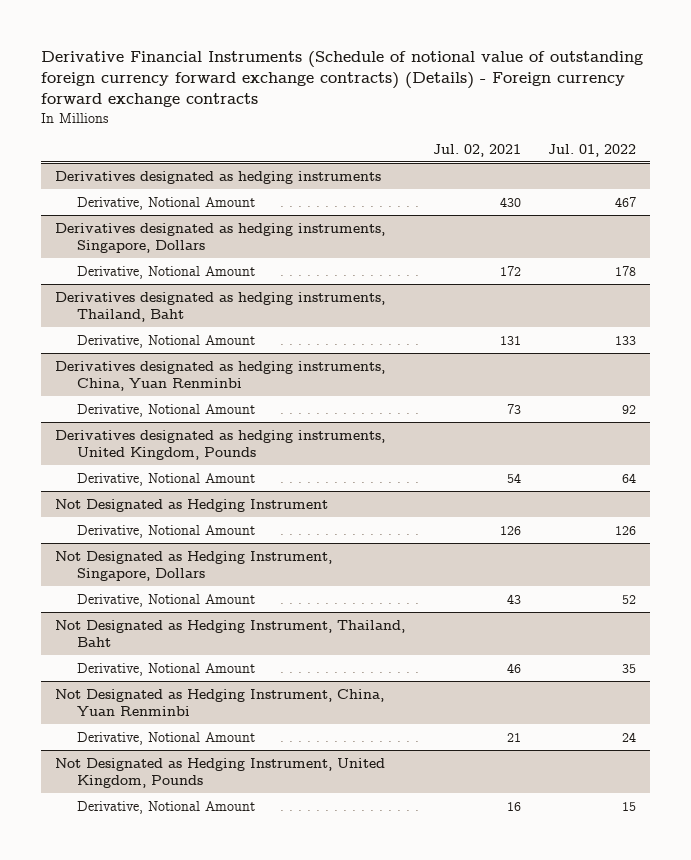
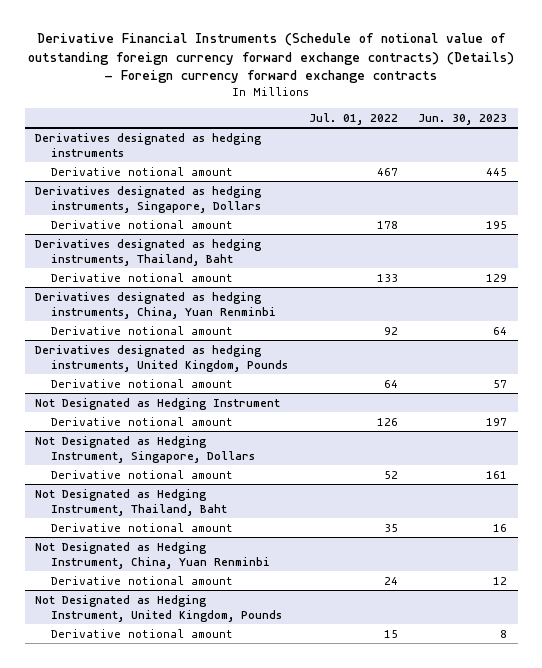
- | Jul. 02, 2021 | Jul. 01, 2022
+ | Jul. 01, 2022 | Jun. 30, 2023
@ Derivatives designated as hedging instruments
- Derivative, Notional Amount | 430 | 467
+ Derivative notional amount | 467 | 445
@ Derivatives designated as hedging instruments, Singapore, Dollars
- Derivative, Notional Amount | 172 | 178
+ Derivative notional amount | 178 | 195
@ Derivatives designated as hedging instruments, Thailand, Baht
- Derivative, Notional Amount | 131 | 133
+ Derivative notional amount | 133 | 129
@ Derivatives designated as hedging instruments, China, Yuan Renminbi
- Derivative, Notional Amount | 73 | 92
+ Derivative notional amount | 92 | 64
@ Derivatives designated as hedging instruments, United Kingdom, Pounds
- Derivative, Notional Amount | 54 | 64
+ Derivative notional amount | 64 | 57
@ Not Designated as Hedging Instrument
- Derivative, Notional Amount | 126 | 126
+ Derivative notional amount | 126 | 197
@ Not Designated as Hedging Instrument, Singapore, Dollars
- Derivative, Notional Amount | 43 | 52
+ Derivative notional amount | 52 | 161
@ Not Designated as Hedging Instrument, Thailand, Baht
- Derivative, Notional Amount | 46 | 35
+ Derivative notional amount | 35 | 16
@ Not Designated as Hedging Instrument, China, Yuan Renminbi
- Derivative, Notional Amount | 21 | 24
+ Derivative notional amount | 24 | 12
@ Not Designated as Hedging Instrument, United Kingdom, Pounds
- Derivative, Notional Amount | 16 | 15
+ Derivative notional amount | 15 | 8

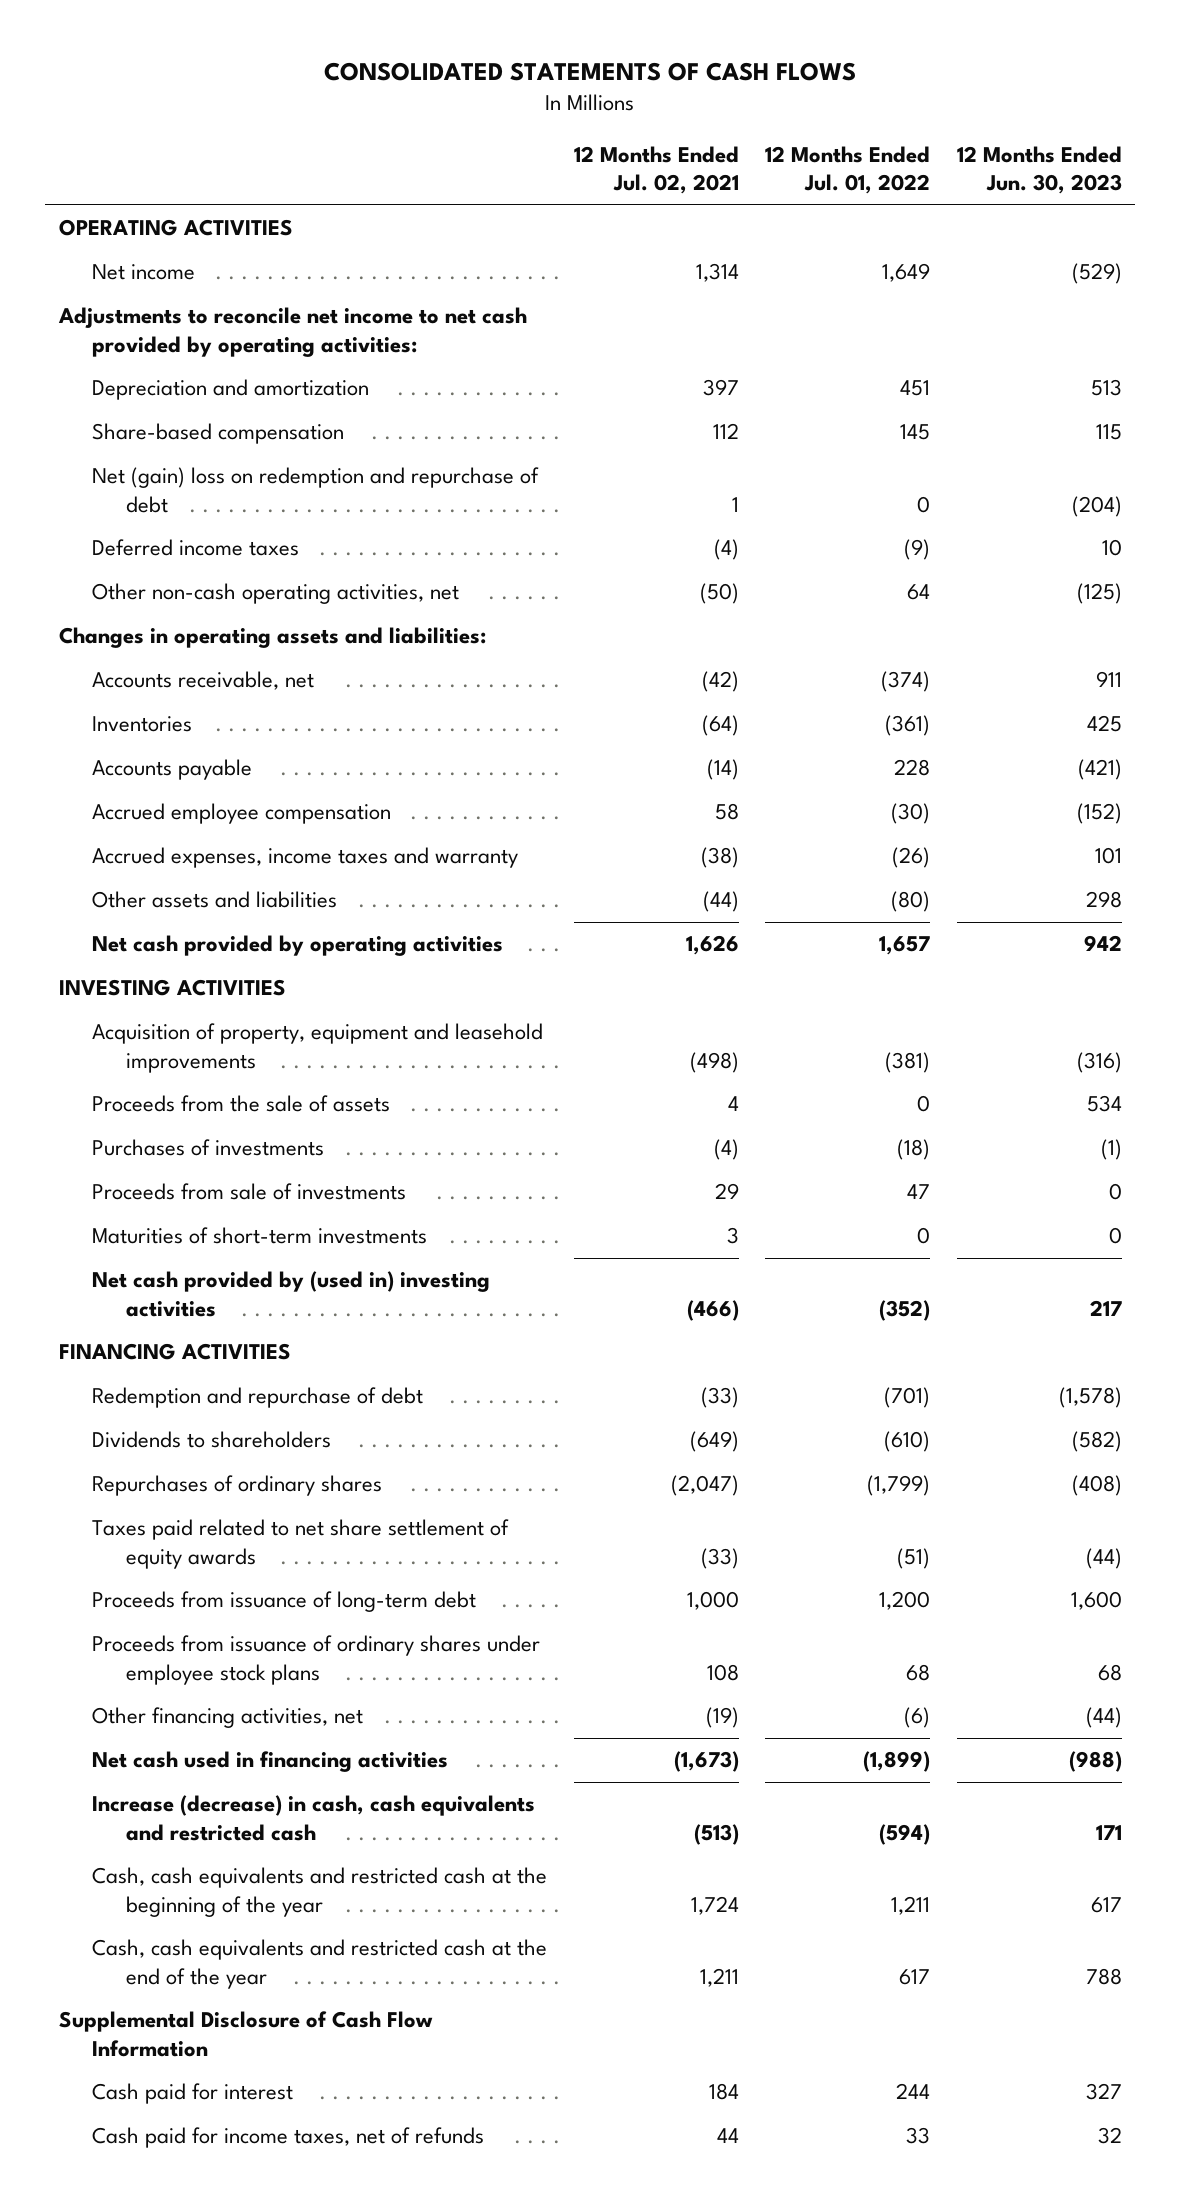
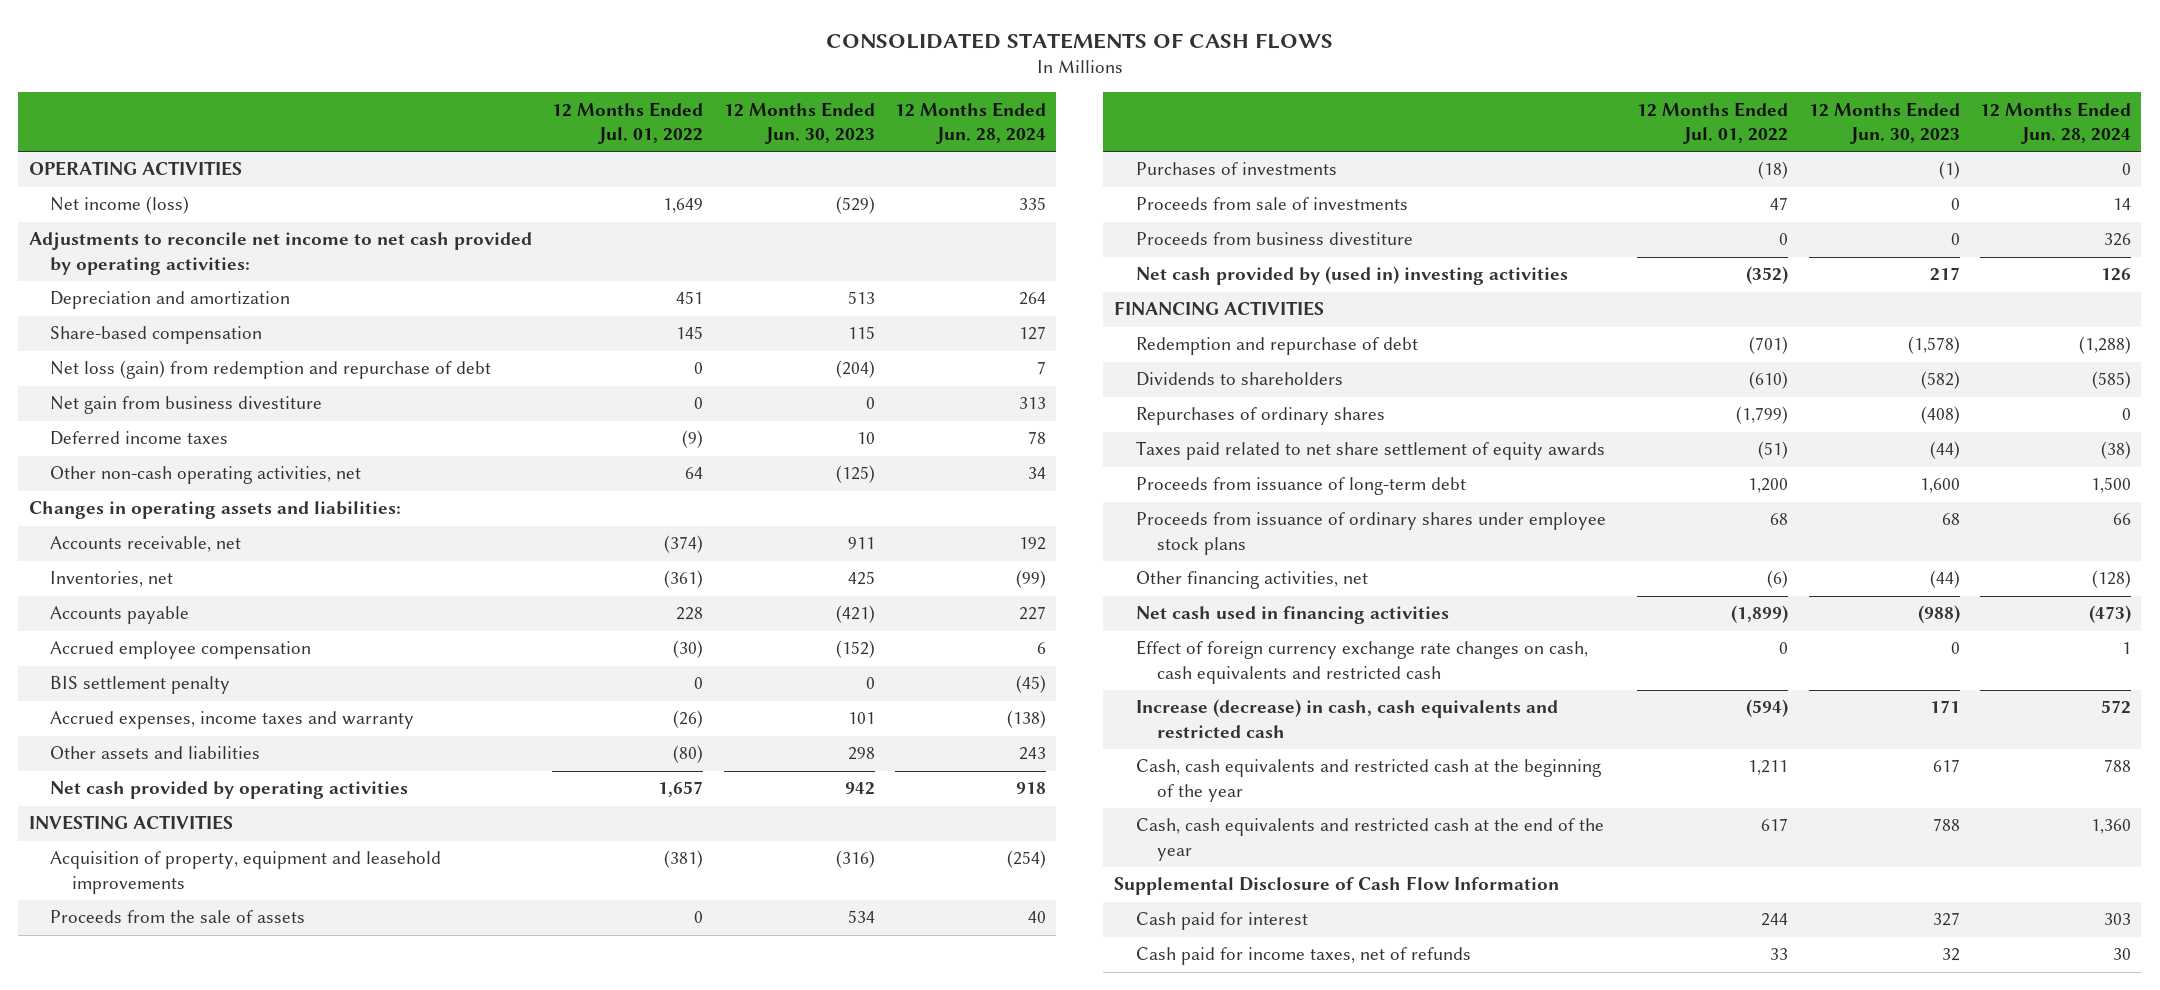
- | 12 Months Ended Jul. 02, 2021 | 12 Months Ended Jul. 01, 2022 | 12 Months Ended Jun. 30, 2023
+ | 12 Months Ended Jul. 01, 2022 | 12 Months Ended Jun. 30, 2023 | 12 Months Ended Jun. 28, 2024
- Net income | 1,314 | 1,649 | (529)
+ Net income (loss) | 1,649 | (529) | 335
- Net (gain) loss on redemption and repurchase of debt | 1 | 0 | (204)
+ Net loss (gain) from redemption and repurchase of debt | 0 | (204) | 7
+ Net gain from business divestiture | 0 | 0 | 313
- Inventories | (64) | (361) | 425
+ Inventories, net | (361) | 425 | (99)
+ BIS settlement penalty | 0 | 0 | (45)
- Maturities of short-term investments | 3 | 0 | 0
+ Proceeds from business divestiture | 0 | 0 | 326
+ Effect of foreign currency exchange rate changes on cash, cash equivalents and restricted cash | 0 | 0 | 1

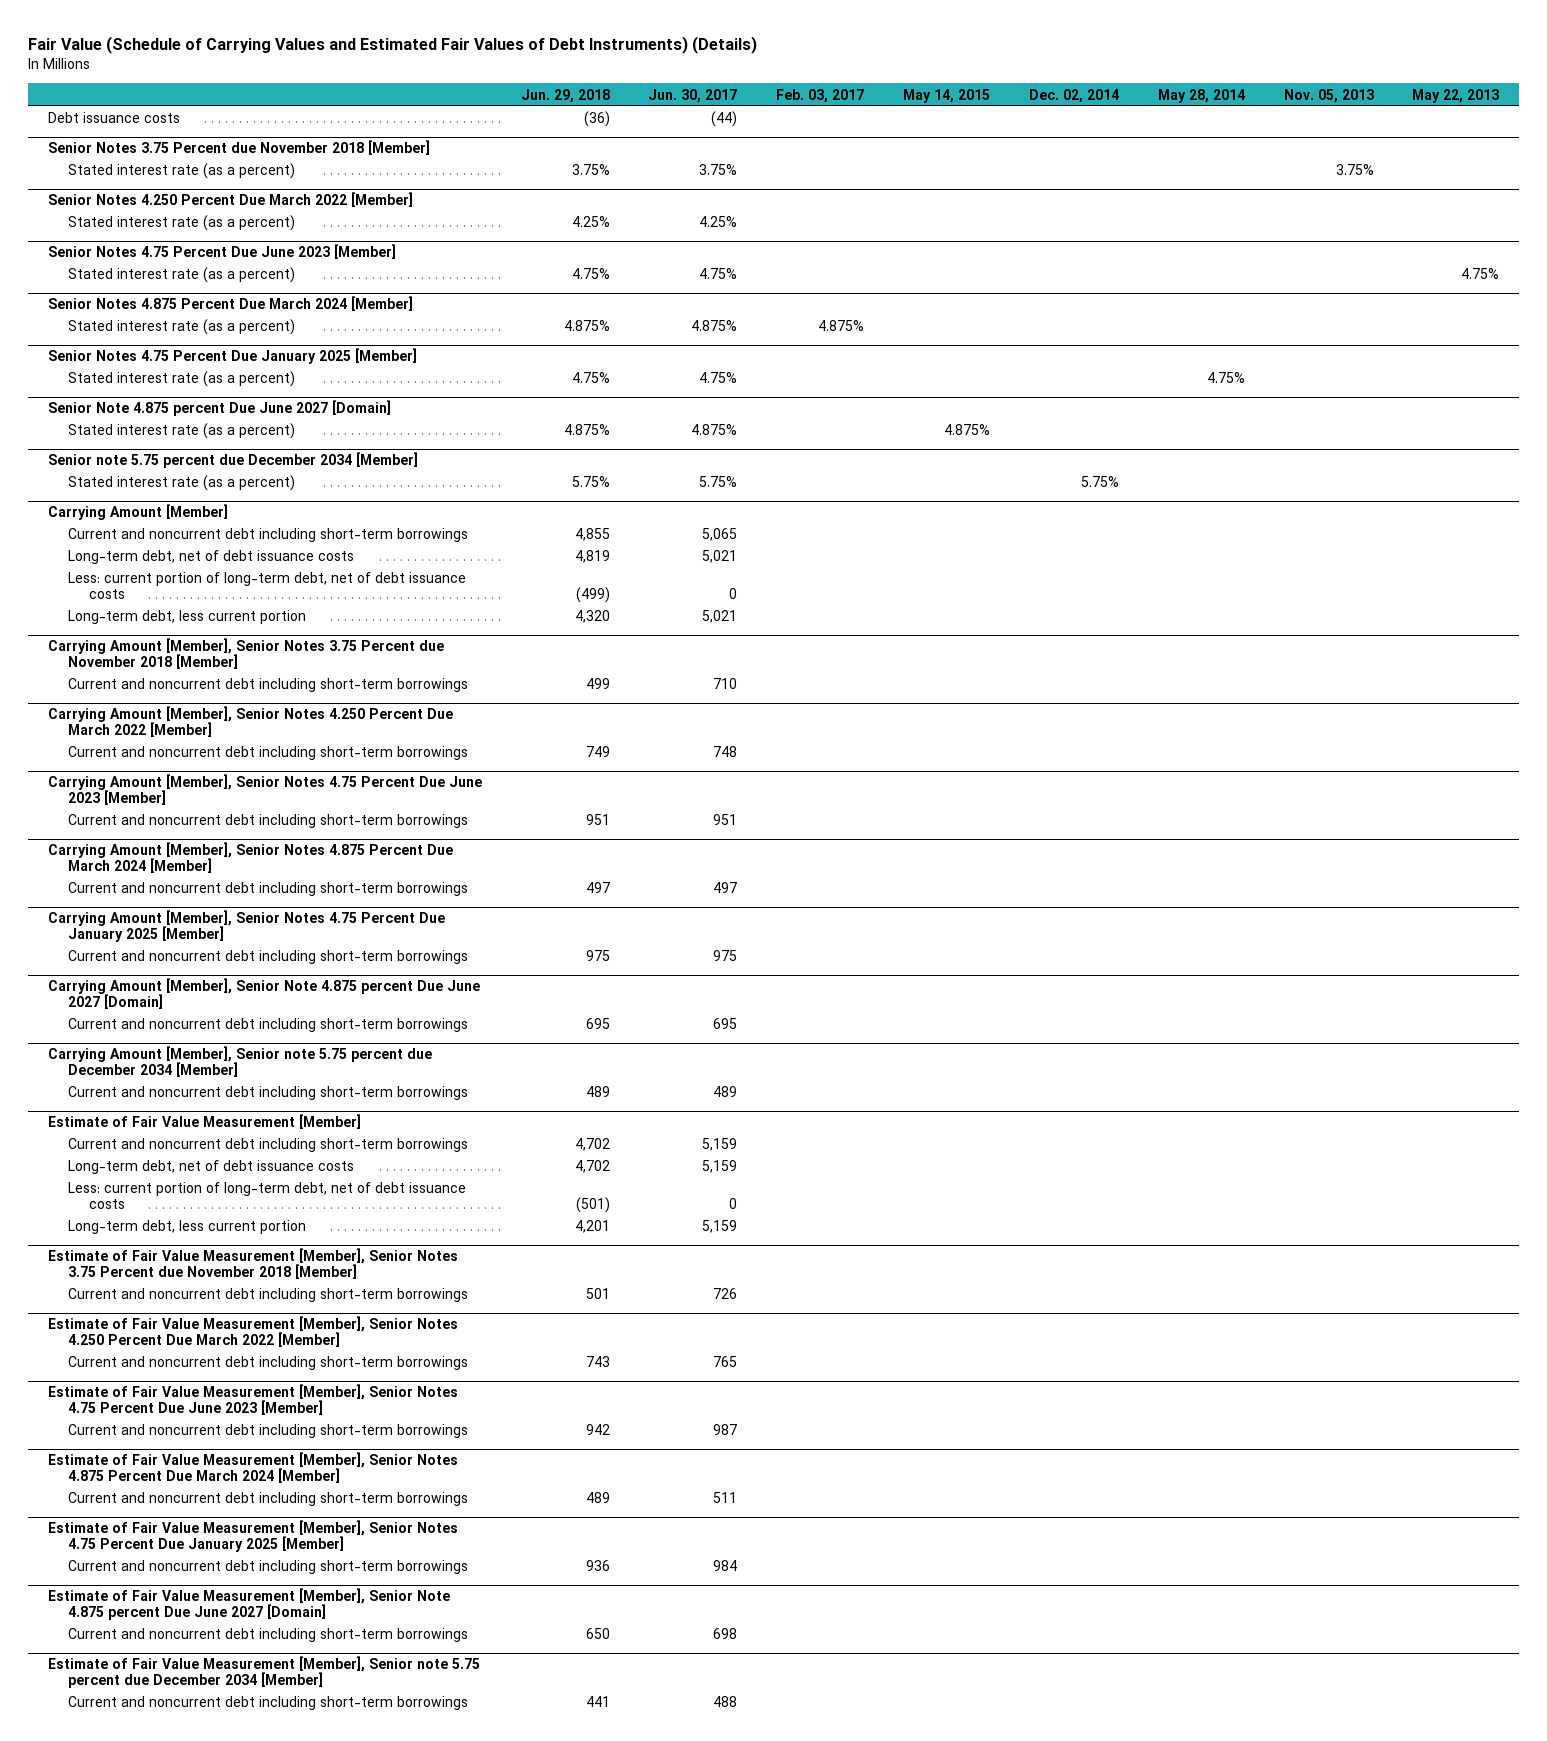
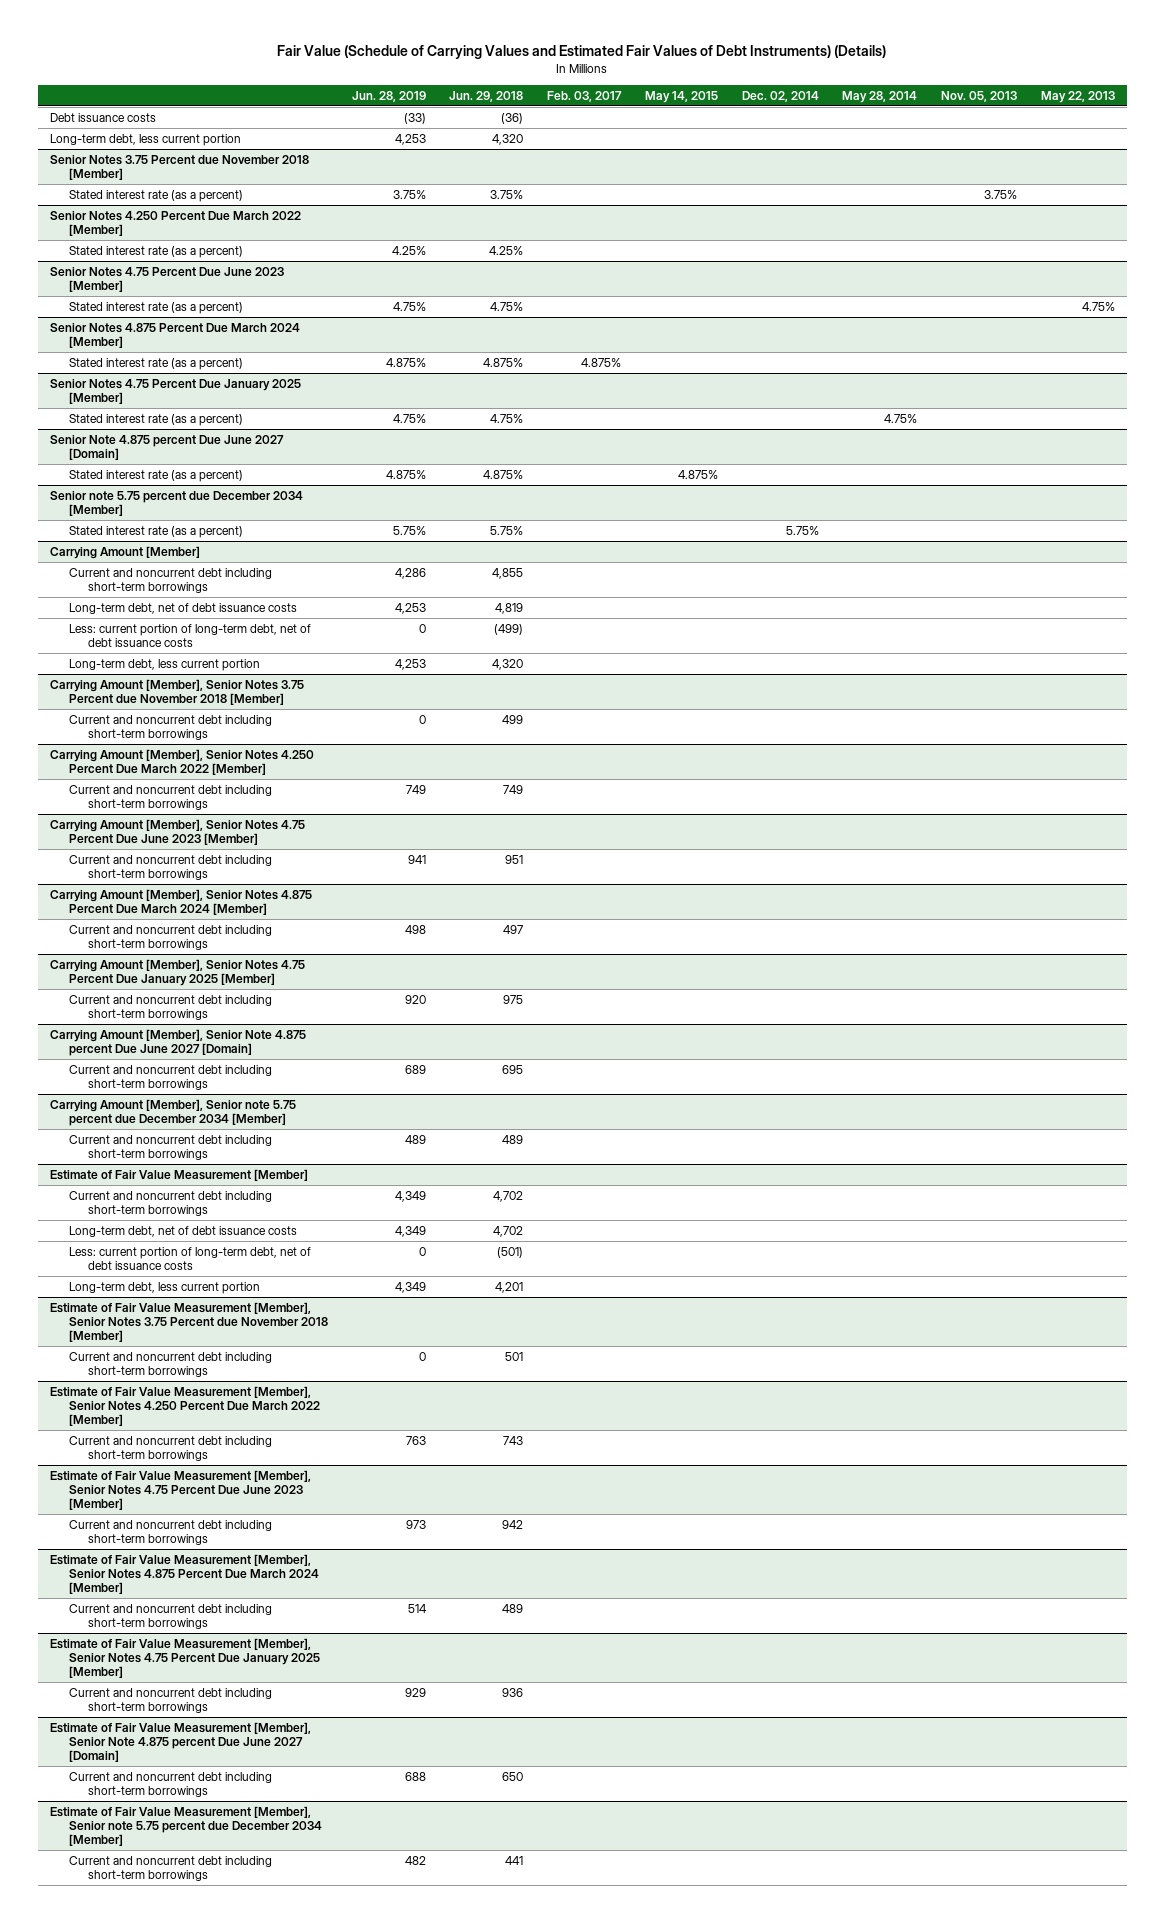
- | Jun. 29, 2018 | Jun. 30, 2017 | Feb. 03, 2017 | May 14, 2015 | Dec. 02, 2014 | May 28, 2014 | Nov. 05, 2013 | May 22, 2013
+ | Jun. 28, 2019 | Jun. 29, 2018 | Feb. 03, 2017 | May 14, 2015 | Dec. 02, 2014 | May 28, 2014 | Nov. 05, 2013 | May 22, 2013
+ Long-term debt, less current portion | 4,253 | 4,320 | | | | | |

